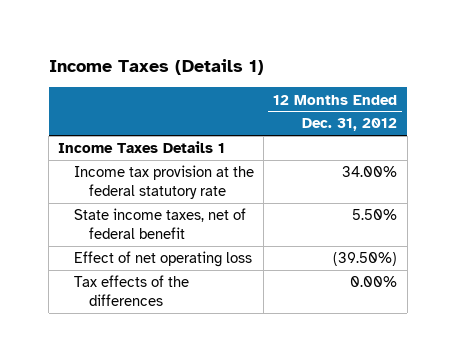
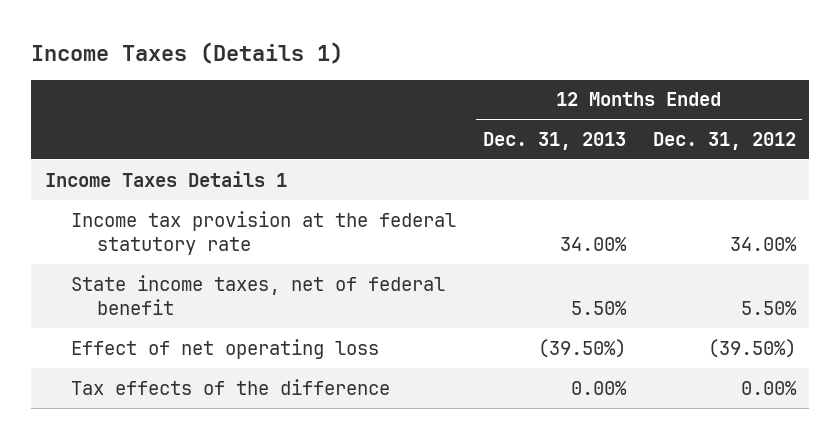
- | 12 Months Ended Dec. 31, 2012
+ | 12 Months Ended Dec. 31, 2013 | 12 Months Ended Dec. 31, 2012
- Tax effects of the differences | 0.00%
+ Tax effects of the difference | 0.00% | 0.00%

